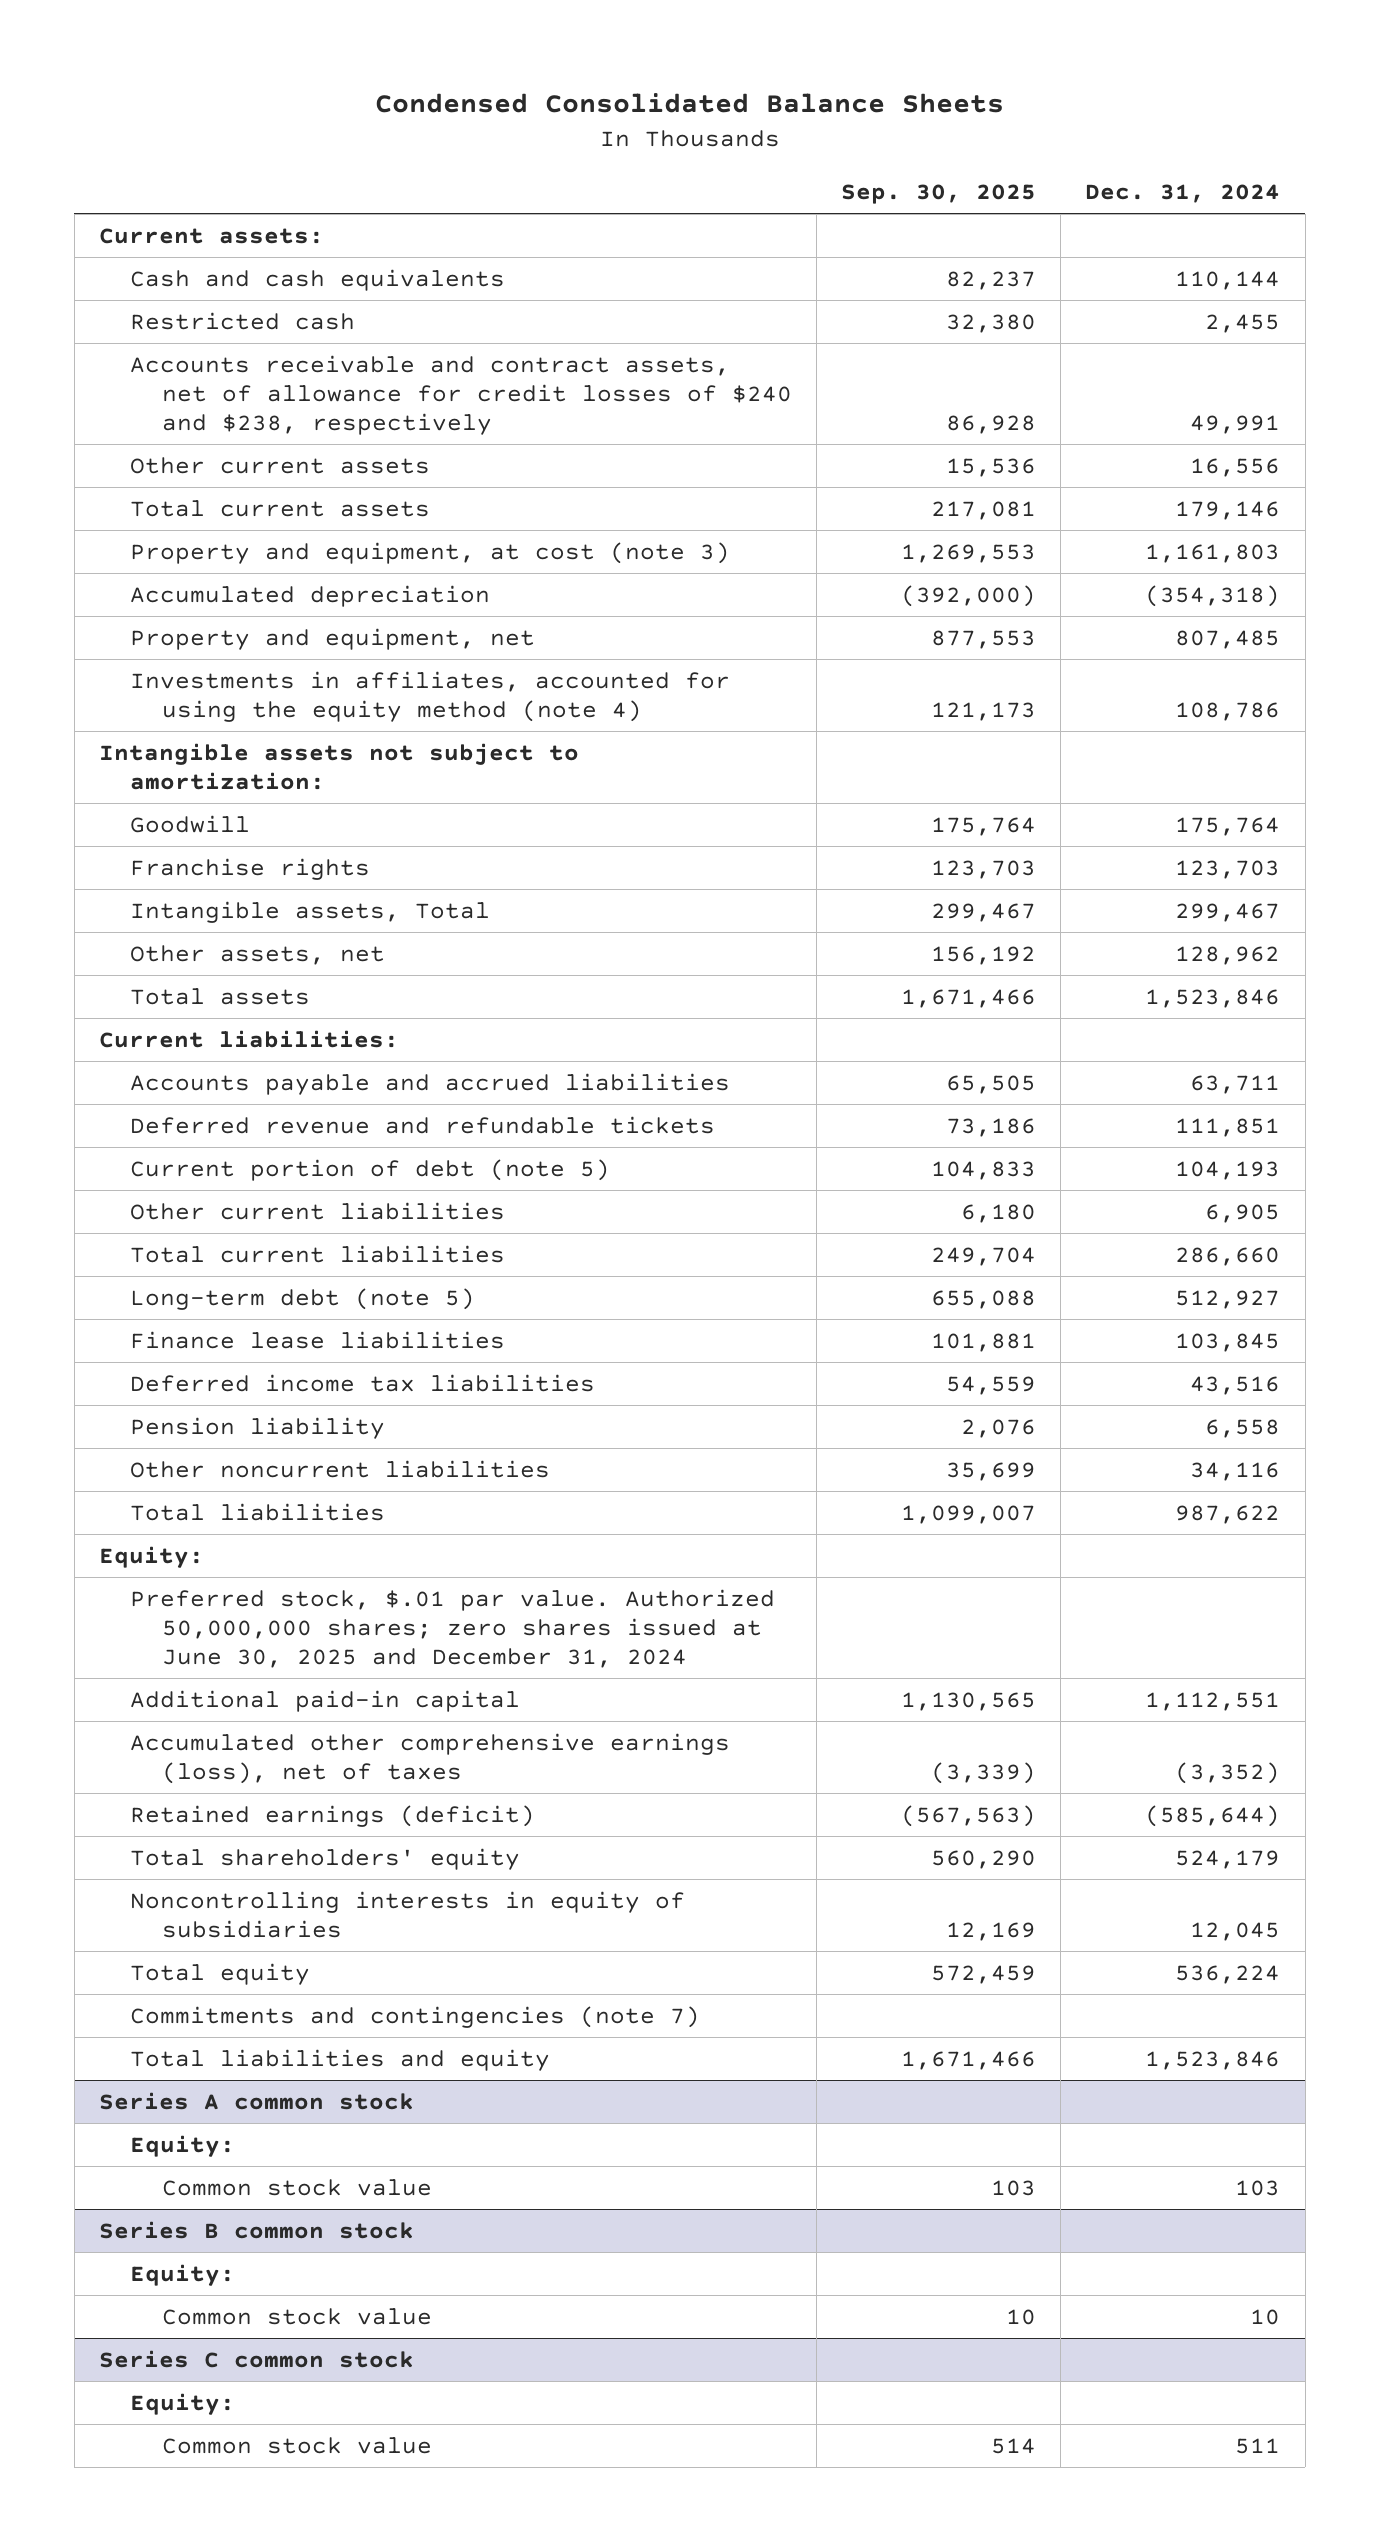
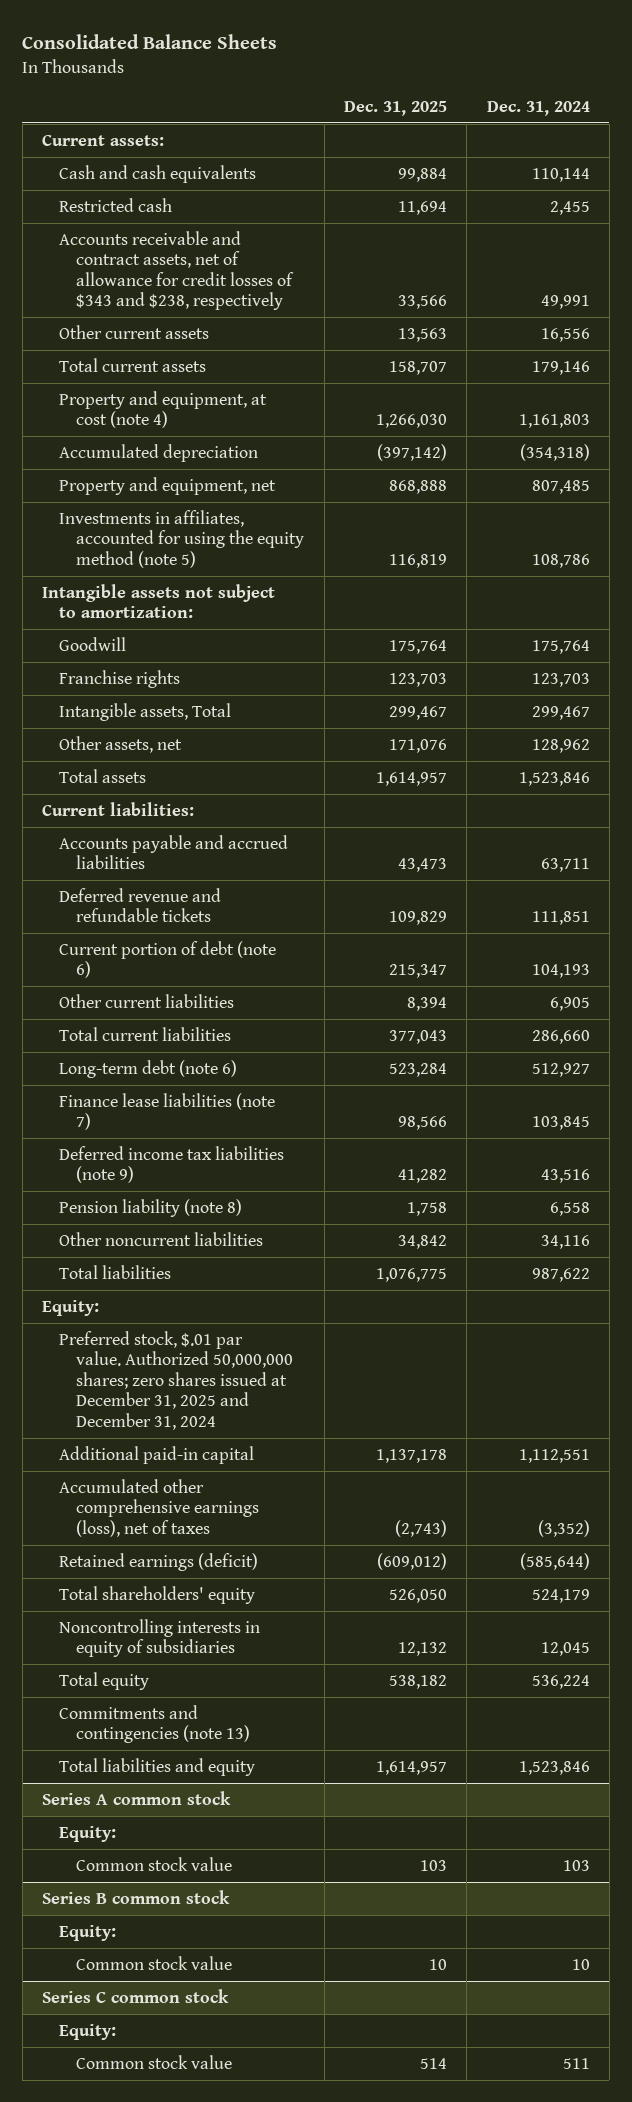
- Condensed Consolidated Balance Sheets
+ Consolidated Balance Sheets
- | Sep. 30, 2025 | Dec. 31, 2024
+ | Dec. 31, 2025 | Dec. 31, 2024
- Accounts receivable and contract assets, net of allowance for credit losses of $240 and $238, respectively | 86,928 | 49,991
+ Accounts receivable and contract assets, net of allowance for credit losses of $343 and $238, respectively | 33,566 | 49,991
- Property and equipment, at cost (note 3) | 1,269,553 | 1,161,803
+ Property and equipment, at cost (note 4) | 1,266,030 | 1,161,803
- Investments in affiliates, accounted for using the equity method (note 4) | 121,173 | 108,786
+ Investments in affiliates, accounted for using the equity method (note 5) | 116,819 | 108,786
- Current portion of debt (note 5) | 104,833 | 104,193
+ Current portion of debt (note 6) | 215,347 | 104,193
- Long-term debt (note 5) | 655,088 | 512,927
- Finance lease liabilities | 101,881 | 103,845
- Deferred income tax liabilities | 54,559 | 43,516
- Pension liability | 2,076 | 6,558
+ Long-term debt (note 6) | 523,284 | 512,927
+ Finance lease liabilities (note 7) | 98,566 | 103,845
+ Deferred income tax liabilities (note 9) | 41,282 | 43,516
+ Pension liability (note 8) | 1,758 | 6,558
- Preferred stock, $.01 par value. Authorized 50,000,000 shares; zero shares issued at June 30, 2025 and December 31, 2024
+ Preferred stock, $.01 par value. Authorized 50,000,000 shares; zero shares issued at December 31, 2025 and December 31, 2024
- Commitments and contingencies (note 7)
+ Commitments and contingencies (note 13)

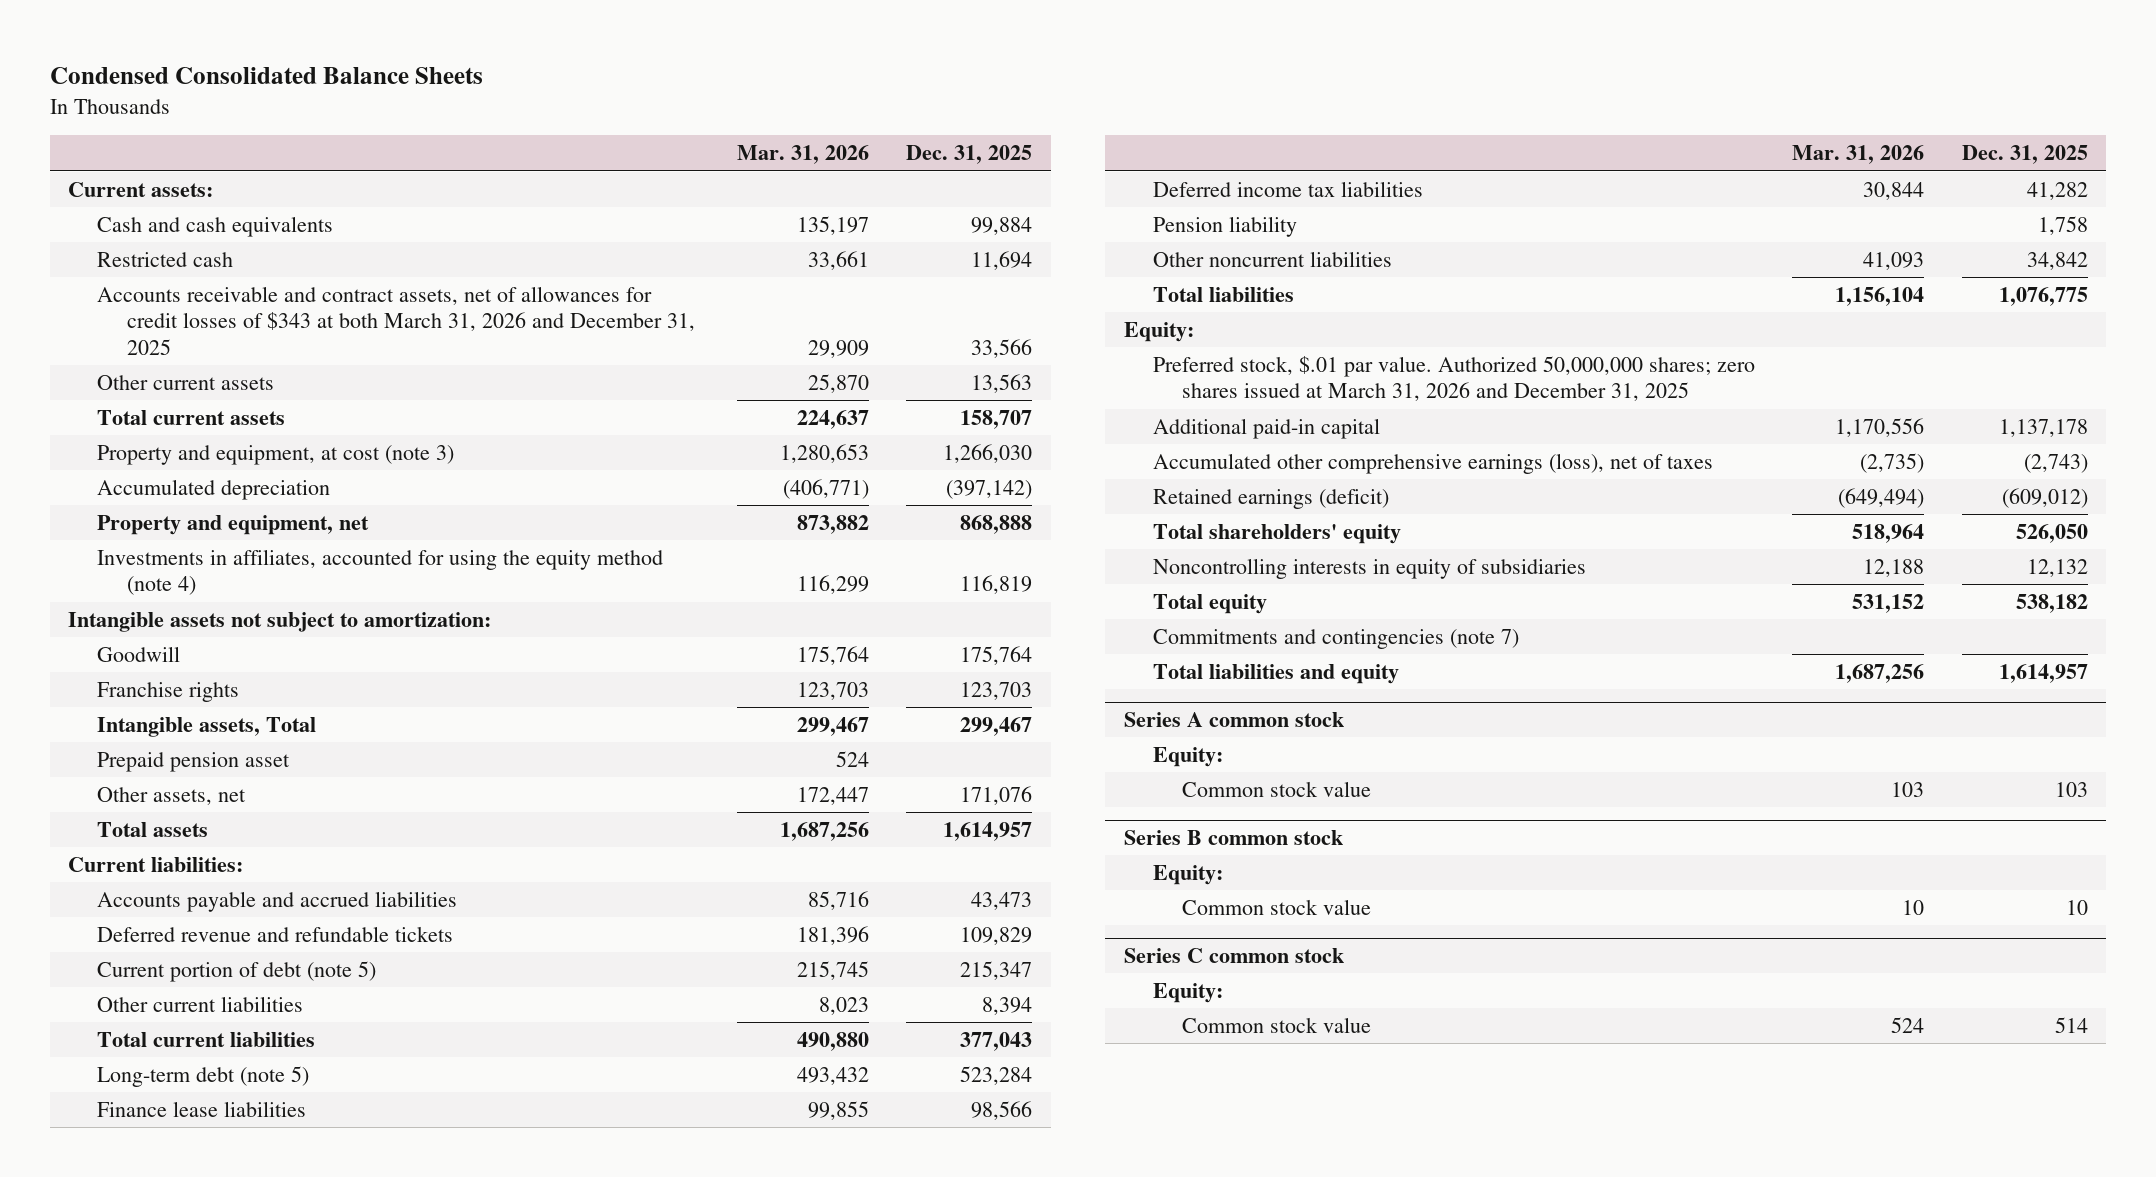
- Consolidated Balance Sheets
+ Condensed Consolidated Balance Sheets
- | Dec. 31, 2025 | Dec. 31, 2024
+ | Mar. 31, 2026 | Dec. 31, 2025
- Accounts receivable and contract assets, net of allowance for credit losses of $343 and $238, respectively | 33,566 | 49,991
+ Accounts receivable and contract assets, net of allowances for credit losses of $343 at both March 31, 2026 and December 31, 2025 | 29,909 | 33,566
- Property and equipment, at cost (note 4) | 1,266,030 | 1,161,803
+ Property and equipment, at cost (note 3) | 1,280,653 | 1,266,030
- Investments in affiliates, accounted for using the equity method (note 5) | 116,819 | 108,786
+ Investments in affiliates, accounted for using the equity method (note 4) | 116,299 | 116,819
+ Prepaid pension asset | 524 |
- Current portion of debt (note 6) | 215,347 | 104,193
+ Current portion of debt (note 5) | 215,745 | 215,347
- Long-term debt (note 6) | 523,284 | 512,927
- Finance lease liabilities (note 7) | 98,566 | 103,845
- Deferred income tax liabilities (note 9) | 41,282 | 43,516
- Pension liability (note 8) | 1,758 | 6,558
+ Long-term debt (note 5) | 493,432 | 523,284
+ Finance lease liabilities | 99,855 | 98,566
+ Deferred income tax liabilities | 30,844 | 41,282
+ Pension liability | | 1,758
- Preferred stock, $.01 par value. Authorized 50,000,000 shares; zero shares issued at December 31, 2025 and December 31, 2024
+ Preferred stock, $.01 par value. Authorized 50,000,000 shares; zero shares issued at March 31, 2026 and December 31, 2025
- Commitments and contingencies (note 13)
+ Commitments and contingencies (note 7)

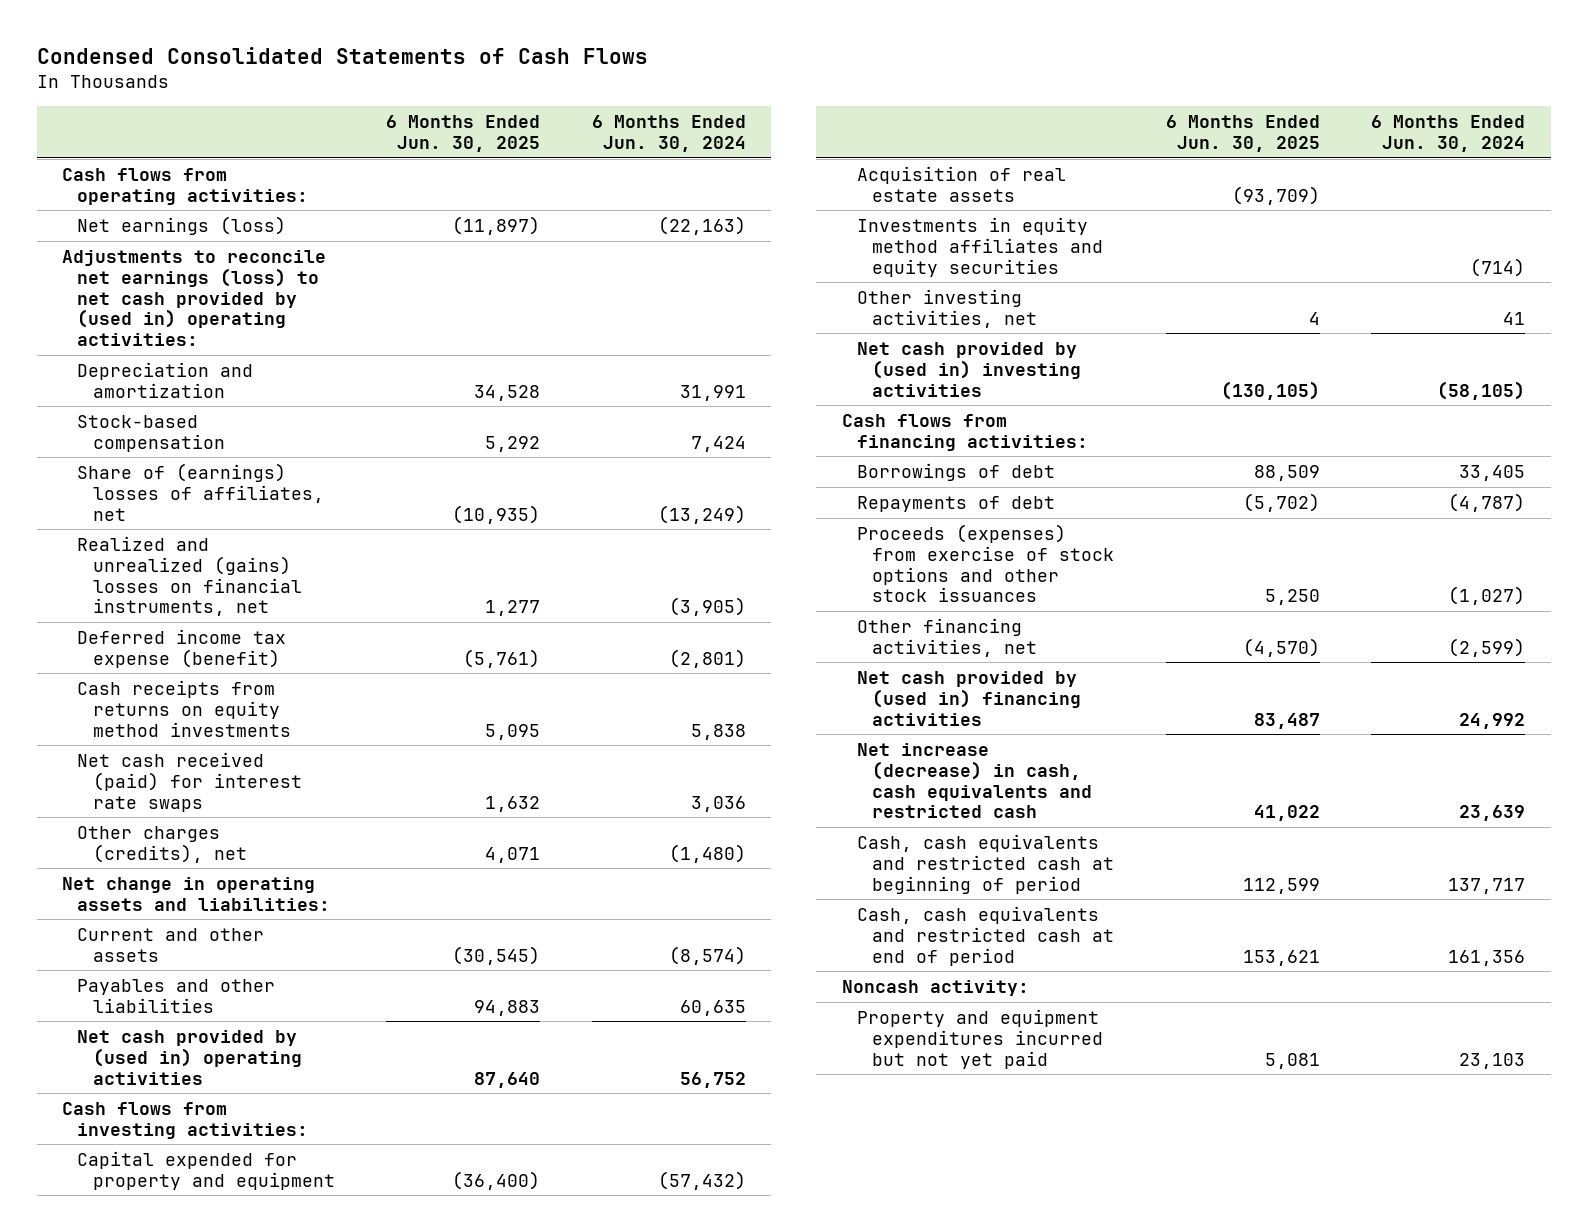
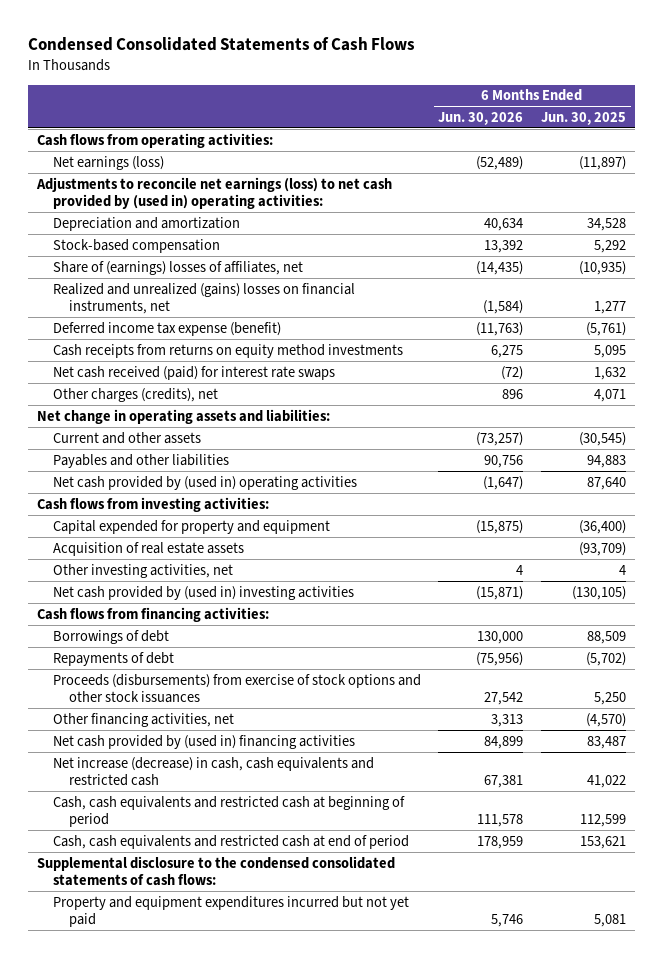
- | 6 Months Ended Jun. 30, 2025 | 6 Months Ended Jun. 30, 2024
+ | 6 Months Ended Jun. 30, 2026 | 6 Months Ended Jun. 30, 2025
- Investments in equity method affiliates and equity securities | | (714)
- Proceeds (expenses) from exercise of stock options and other stock issuances | 5,250 | (1,027)
+ Proceeds (disbursements) from exercise of stock options and other stock issuances | 27,542 | 5,250
- Noncash activity:
+ Supplemental disclosure to the condensed consolidated statements of cash flows:

